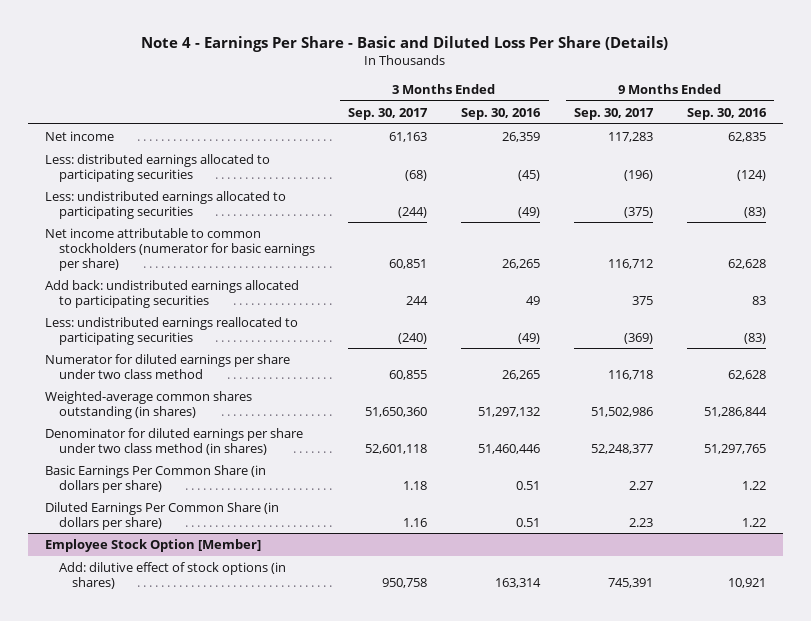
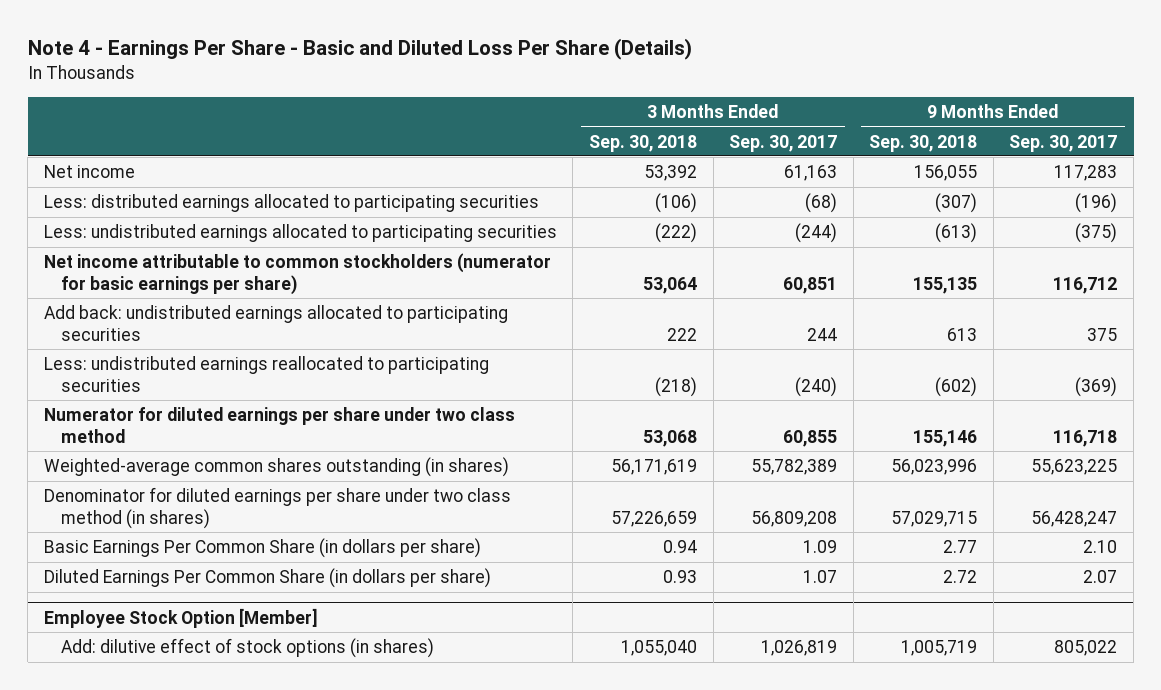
- | 3 Months Ended Sep. 30, 2017 | 3 Months Ended Sep. 30, 2016 | 9 Months Ended Sep. 30, 2017 | 9 Months Ended Sep. 30, 2016
+ | 3 Months Ended Sep. 30, 2018 | 3 Months Ended Sep. 30, 2017 | 9 Months Ended Sep. 30, 2018 | 9 Months Ended Sep. 30, 2017
- Weighted-average common shares outstanding (in shares) | 51,650,360 | 51,297,132 | 51,502,986 | 51,286,844
- Denominator for diluted earnings per share under two class method (in shares) | 52,601,118 | 51,460,446 | 52,248,377 | 51,297,765
- Basic Earnings Per Common Share (in dollars per share) | 1.18 | 0.51 | 2.27 | 1.22
- Diluted Earnings Per Common Share (in dollars per share) | 1.16 | 0.51 | 2.23 | 1.22
+ Weighted-average common shares outstanding (in shares) | 56,171,619 | 55,782,389 | 56,023,996 | 55,623,225
+ Denominator for diluted earnings per share under two class method (in shares) | 57,226,659 | 56,809,208 | 57,029,715 | 56,428,247
+ Basic Earnings Per Common Share (in dollars per share) | 0.94 | 1.09 | 2.77 | 2.10
+ Diluted Earnings Per Common Share (in dollars per share) | 0.93 | 1.07 | 2.72 | 2.07
@ Employee Stock Option [Member]
- Add: dilutive effect of stock options (in shares) | 950,758 | 163,314 | 745,391 | 10,921
+ Add: dilutive effect of stock options (in shares) | 1,055,040 | 1,026,819 | 1,005,719 | 805,022

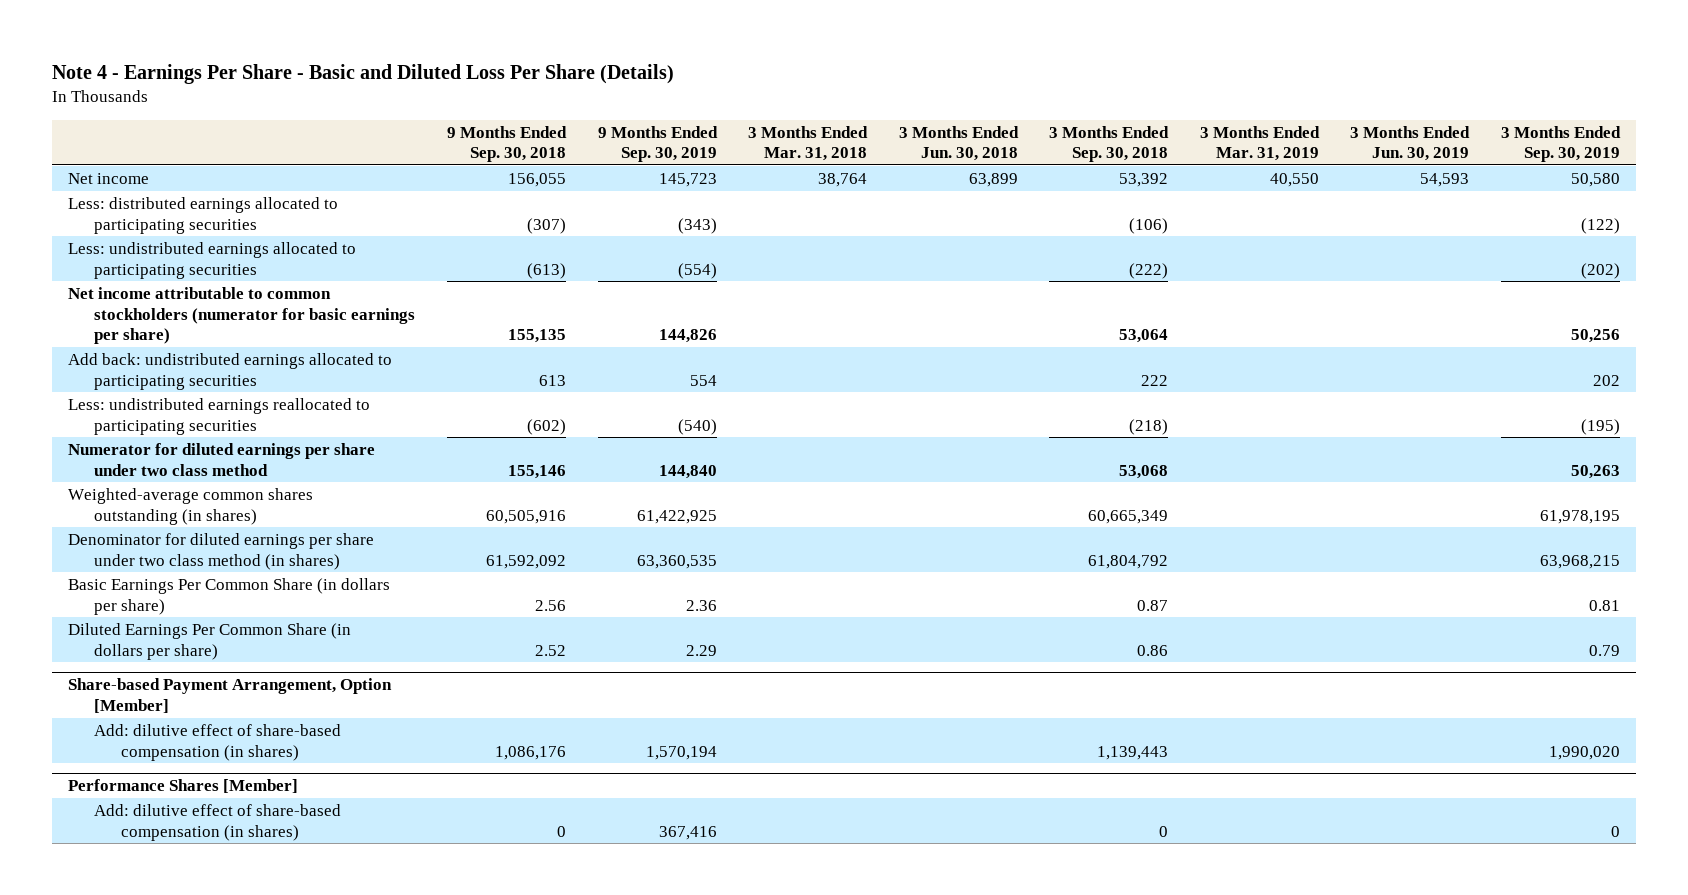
- | 3 Months Ended Sep. 30, 2018 | 3 Months Ended Sep. 30, 2017 | 9 Months Ended Sep. 30, 2018 | 9 Months Ended Sep. 30, 2017
+ | 9 Months Ended Sep. 30, 2018 | 9 Months Ended Sep. 30, 2019 | 3 Months Ended Mar. 31, 2018 | 3 Months Ended Jun. 30, 2018 | 3 Months Ended Sep. 30, 2018 | 3 Months Ended Mar. 31, 2019 | 3 Months Ended Jun. 30, 2019 | 3 Months Ended Sep. 30, 2019
- Weighted-average common shares outstanding (in shares) | 56,171,619 | 55,782,389 | 56,023,996 | 55,623,225
- Denominator for diluted earnings per share under two class method (in shares) | 57,226,659 | 56,809,208 | 57,029,715 | 56,428,247
- Basic Earnings Per Common Share (in dollars per share) | 0.94 | 1.09 | 2.77 | 2.10
- Diluted Earnings Per Common Share (in dollars per share) | 0.93 | 1.07 | 2.72 | 2.07
- Employee Stock Option [Member]
- Add: dilutive effect of stock options (in shares) | 1,055,040 | 1,026,819 | 1,005,719 | 805,022
+ Weighted-average common shares outstanding (in shares) | 60,505,916 | 61,422,925 | | | 60,665,349 | | | 61,978,195
+ Denominator for diluted earnings per share under two class method (in shares) | 61,592,092 | 63,360,535 | | | 61,804,792 | | | 63,968,215
+ Basic Earnings Per Common Share (in dollars per share) | 2.56 | 2.36 | | | 0.87 | | | 0.81
+ Diluted Earnings Per Common Share (in dollars per share) | 2.52 | 2.29 | | | 0.86 | | | 0.79
+ Share-based Payment Arrangement, Option [Member]
+ Add: dilutive effect of share-based compensation (in shares) | 1,086,176 | 1,570,194 | | | 1,139,443 | | | 1,990,020
+ Performance Shares [Member]
+ Add: dilutive effect of share-based compensation (in shares) | 0 | 367,416 | | | 0 | | | 0

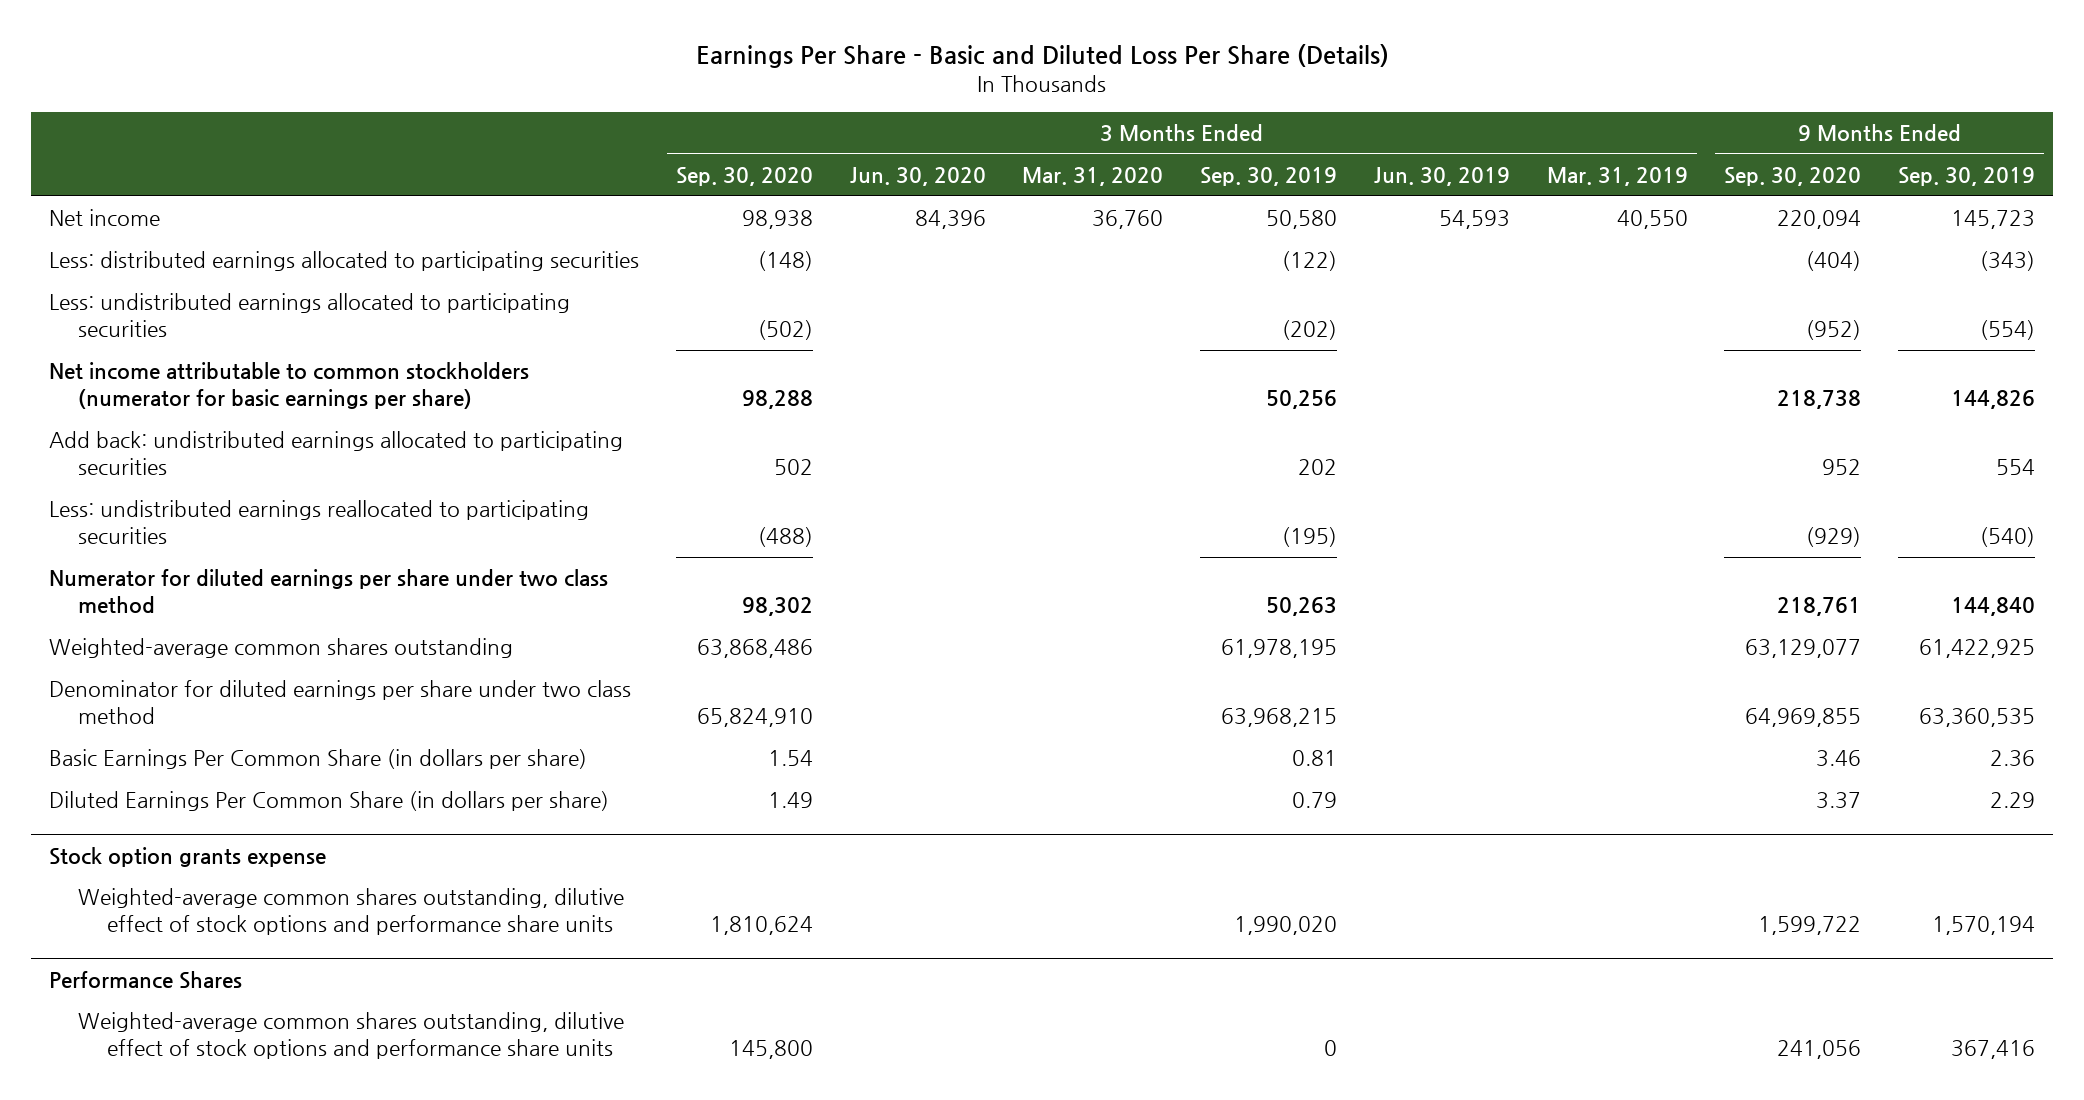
- Note 4 - Earnings Per Share - Basic and Diluted Loss Per Share (Details)
+ Earnings Per Share - Basic and Diluted Loss Per Share (Details)
- | 9 Months Ended Sep. 30, 2018 | 9 Months Ended Sep. 30, 2019 | 3 Months Ended Mar. 31, 2018 | 3 Months Ended Jun. 30, 2018 | 3 Months Ended Sep. 30, 2018 | 3 Months Ended Mar. 31, 2019 | 3 Months Ended Jun. 30, 2019 | 3 Months Ended Sep. 30, 2019
+ | 3 Months Ended Sep. 30, 2020 | 3 Months Ended Jun. 30, 2020 | 3 Months Ended Mar. 31, 2020 | 3 Months Ended Sep. 30, 2019 | 3 Months Ended Jun. 30, 2019 | 3 Months Ended Mar. 31, 2019 | 9 Months Ended Sep. 30, 2020 | 9 Months Ended Sep. 30, 2019
- Weighted-average common shares outstanding (in shares) | 60,505,916 | 61,422,925 | | | 60,665,349 | | | 61,978,195
- Denominator for diluted earnings per share under two class method (in shares) | 61,592,092 | 63,360,535 | | | 61,804,792 | | | 63,968,215
+ Weighted-average common shares outstanding | 63,868,486 | | | 61,978,195 | | | 63,129,077 | 61,422,925
+ Denominator for diluted earnings per share under two class method | 65,824,910 | | | 63,968,215 | | | 64,969,855 | 63,360,535
- Share-based Payment Arrangement, Option [Member]
- Add: dilutive effect of share-based compensation (in shares) | 1,086,176 | 1,570,194 | | | 1,139,443 | | | 1,990,020
- Performance Shares [Member]
- Add: dilutive effect of share-based compensation (in shares) | 0 | 367,416 | | | 0 | | | 0
+ Stock option grants expense
+ Weighted-average common shares outstanding, dilutive effect of stock options and performance share units | 1,810,624 | | | 1,990,020 | | | 1,599,722 | 1,570,194
+ Performance Shares
+ Weighted-average common shares outstanding, dilutive effect of stock options and performance share units | 145,800 | | | 0 | | | 241,056 | 367,416

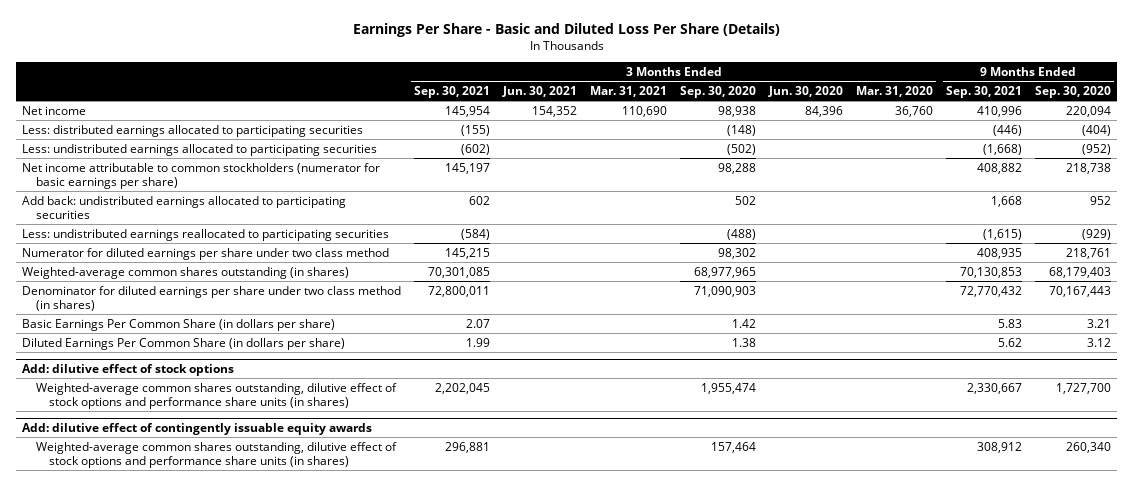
- | 3 Months Ended Sep. 30, 2020 | 3 Months Ended Jun. 30, 2020 | 3 Months Ended Mar. 31, 2020 | 3 Months Ended Sep. 30, 2019 | 3 Months Ended Jun. 30, 2019 | 3 Months Ended Mar. 31, 2019 | 9 Months Ended Sep. 30, 2020 | 9 Months Ended Sep. 30, 2019
+ | 3 Months Ended Sep. 30, 2021 | 3 Months Ended Jun. 30, 2021 | 3 Months Ended Mar. 31, 2021 | 3 Months Ended Sep. 30, 2020 | 3 Months Ended Jun. 30, 2020 | 3 Months Ended Mar. 31, 2020 | 9 Months Ended Sep. 30, 2021 | 9 Months Ended Sep. 30, 2020
- Weighted-average common shares outstanding | 63,868,486 | | | 61,978,195 | | | 63,129,077 | 61,422,925
- Denominator for diluted earnings per share under two class method | 65,824,910 | | | 63,968,215 | | | 64,969,855 | 63,360,535
- Basic Earnings Per Common Share (in dollars per share) | 1.54 | | | 0.81 | | | 3.46 | 2.36
- Diluted Earnings Per Common Share (in dollars per share) | 1.49 | | | 0.79 | | | 3.37 | 2.29
- Stock option grants expense
- Weighted-average common shares outstanding, dilutive effect of stock options and performance share units | 1,810,624 | | | 1,990,020 | | | 1,599,722 | 1,570,194
- Performance Shares
- Weighted-average common shares outstanding, dilutive effect of stock options and performance share units | 145,800 | | | 0 | | | 241,056 | 367,416
+ Weighted-average common shares outstanding (in shares) | 70,301,085 | | | 68,977,965 | | | 70,130,853 | 68,179,403
+ Denominator for diluted earnings per share under two class method (in shares) | 72,800,011 | | | 71,090,903 | | | 72,770,432 | 70,167,443
+ Basic Earnings Per Common Share (in dollars per share) | 2.07 | | | 1.42 | | | 5.83 | 3.21
+ Diluted Earnings Per Common Share (in dollars per share) | 1.99 | | | 1.38 | | | 5.62 | 3.12
+ Add: dilutive effect of stock options
+ Weighted-average common shares outstanding, dilutive effect of stock options and performance share units (in shares) | 2,202,045 | | | 1,955,474 | | | 2,330,667 | 1,727,700
+ Add: dilutive effect of contingently issuable equity awards
+ Weighted-average common shares outstanding, dilutive effect of stock options and performance share units (in shares) | 296,881 | | | 157,464 | | | 308,912 | 260,340

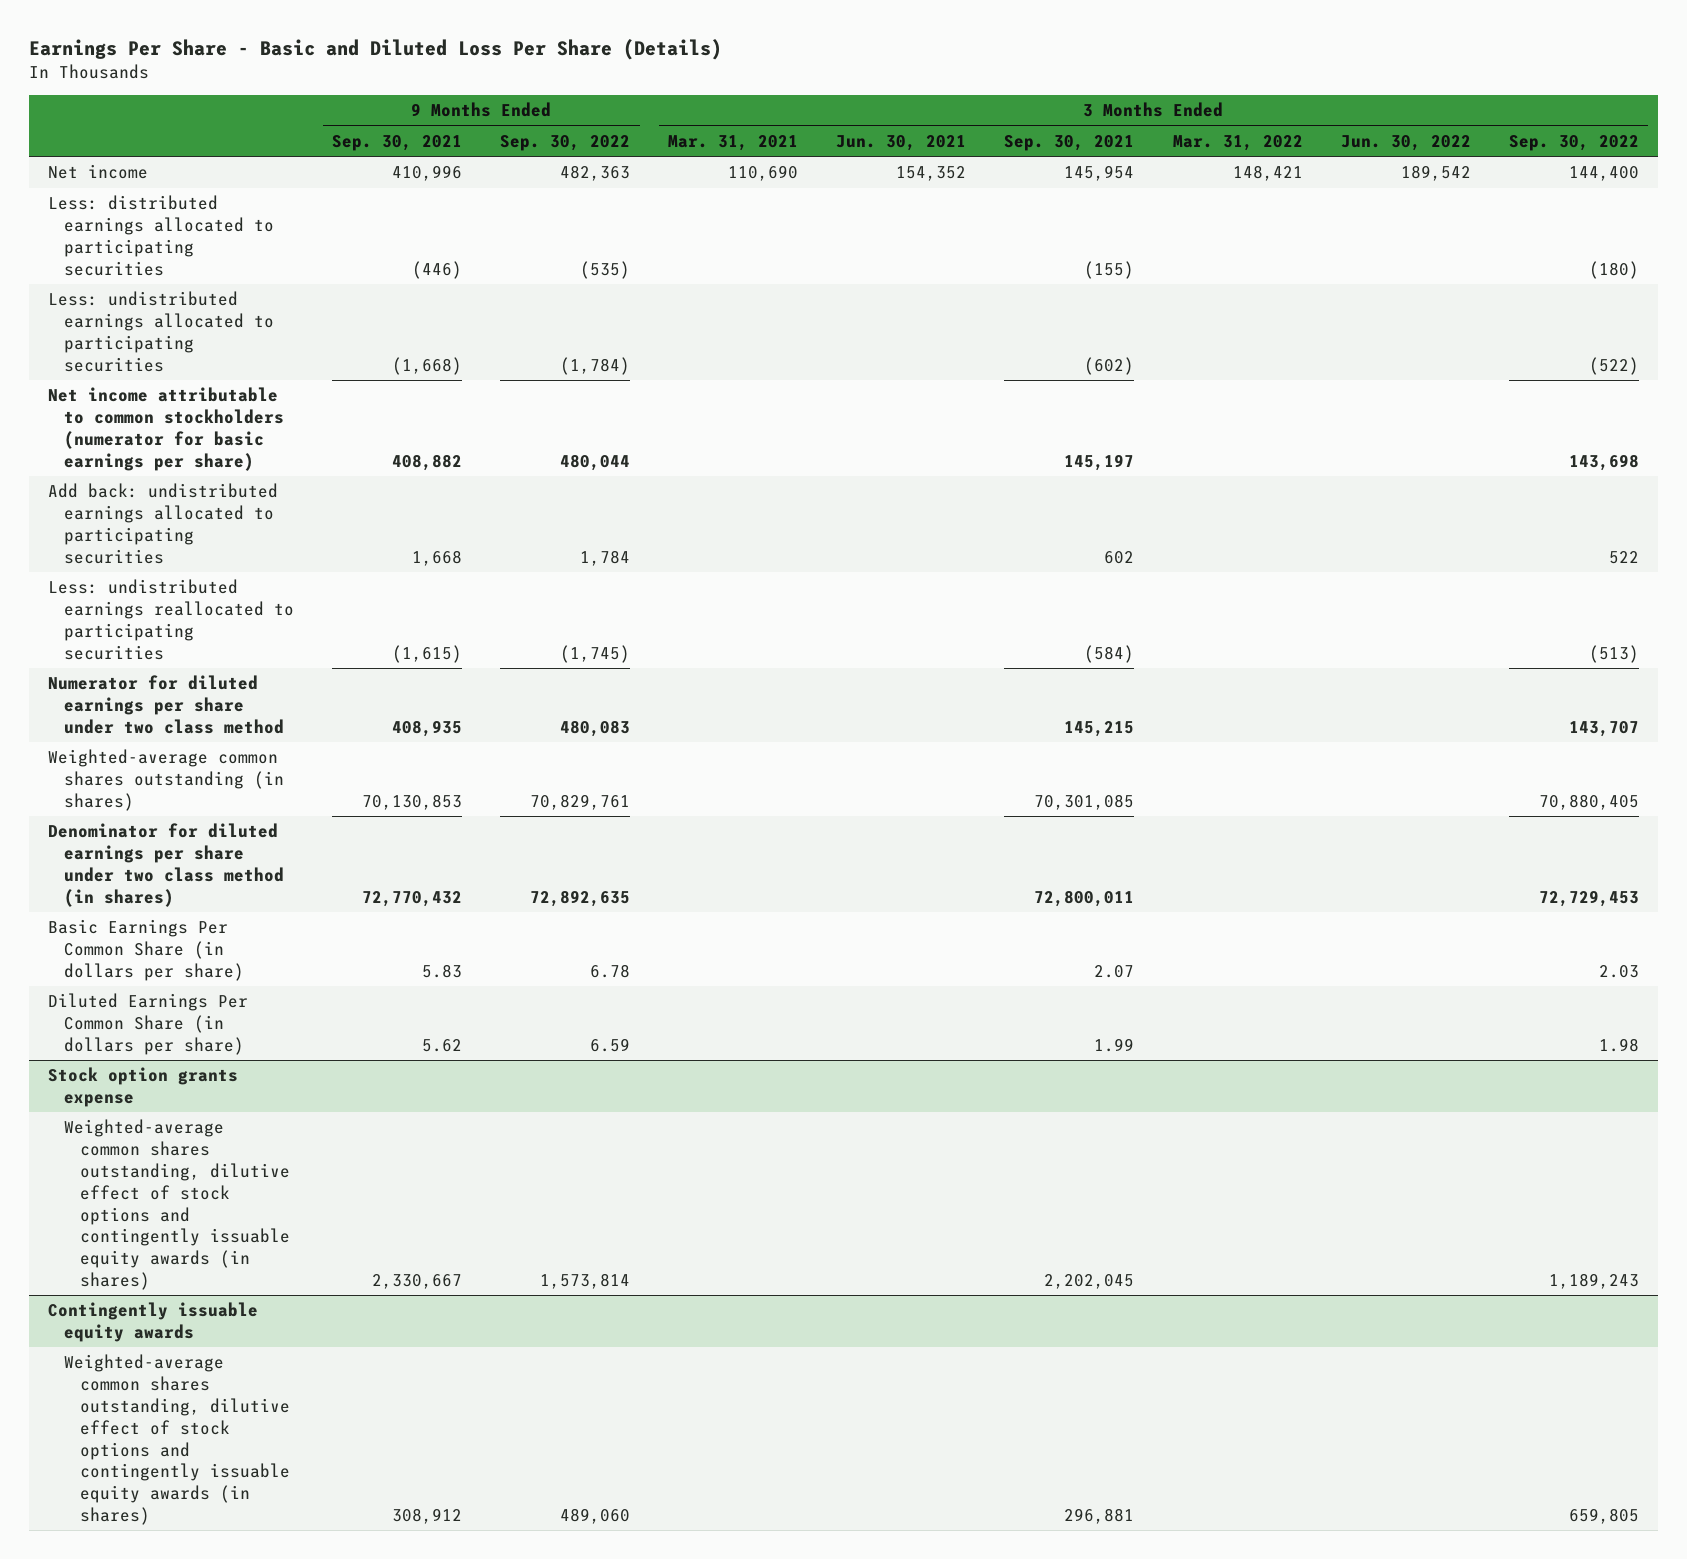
- | 3 Months Ended Sep. 30, 2021 | 3 Months Ended Jun. 30, 2021 | 3 Months Ended Mar. 31, 2021 | 3 Months Ended Sep. 30, 2020 | 3 Months Ended Jun. 30, 2020 | 3 Months Ended Mar. 31, 2020 | 9 Months Ended Sep. 30, 2021 | 9 Months Ended Sep. 30, 2020
+ | 9 Months Ended Sep. 30, 2021 | 9 Months Ended Sep. 30, 2022 | 3 Months Ended Mar. 31, 2021 | 3 Months Ended Jun. 30, 2021 | 3 Months Ended Sep. 30, 2021 | 3 Months Ended Mar. 31, 2022 | 3 Months Ended Jun. 30, 2022 | 3 Months Ended Sep. 30, 2022
- Add: dilutive effect of stock options
- Weighted-average common shares outstanding, dilutive effect of stock options and performance share units (in shares) | 2,202,045 | | | 1,955,474 | | | 2,330,667 | 1,727,700
- Add: dilutive effect of contingently issuable equity awards
- Weighted-average common shares outstanding, dilutive effect of stock options and performance share units (in shares) | 296,881 | | | 157,464 | | | 308,912 | 260,340
+ Stock option grants expense
+ Weighted-average common shares outstanding, dilutive effect of stock options and contingently issuable equity awards (in shares) | 2,330,667 | 1,573,814 | | | 2,202,045 | | | 1,189,243
+ Contingently issuable equity awards
+ Weighted-average common shares outstanding, dilutive effect of stock options and contingently issuable equity awards (in shares) | 308,912 | 489,060 | | | 296,881 | | | 659,805

